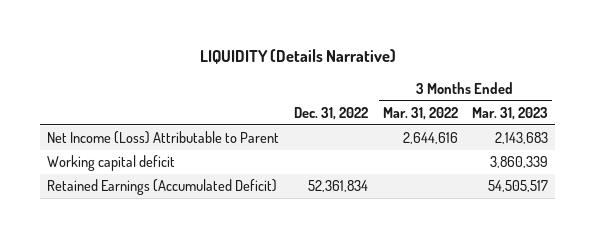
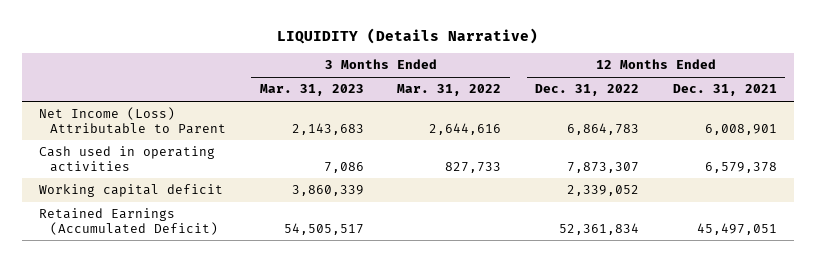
- | Dec. 31, 2022 | 3 Months Ended Mar. 31, 2022 | 3 Months Ended Mar. 31, 2023
+ | 3 Months Ended Mar. 31, 2023 | 3 Months Ended Mar. 31, 2022 | 12 Months Ended Dec. 31, 2022 | 12 Months Ended Dec. 31, 2021
+ Cash used in operating activities | 7,086 | 827,733 | 7,873,307 | 6,579,378

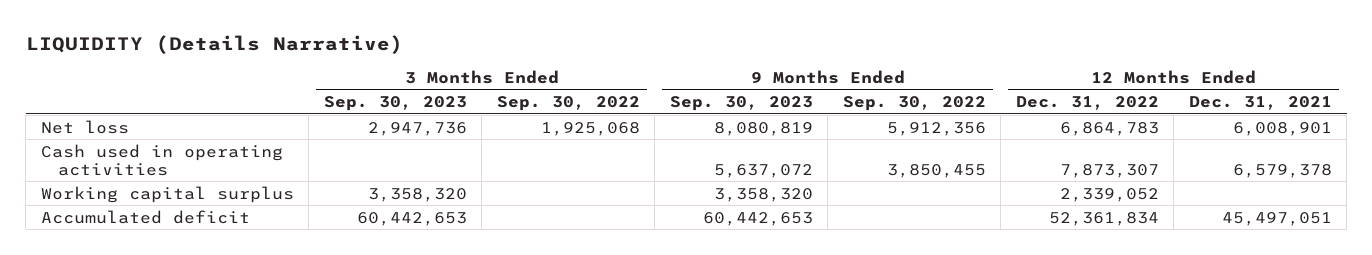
- | 3 Months Ended Mar. 31, 2023 | 3 Months Ended Mar. 31, 2022 | 12 Months Ended Dec. 31, 2022 | 12 Months Ended Dec. 31, 2021
+ | 3 Months Ended Sep. 30, 2023 | 3 Months Ended Sep. 30, 2022 | 9 Months Ended Sep. 30, 2023 | 9 Months Ended Sep. 30, 2022 | 12 Months Ended Dec. 31, 2022 | 12 Months Ended Dec. 31, 2021
- Net Income (Loss) Attributable to Parent | 2,143,683 | 2,644,616 | 6,864,783 | 6,008,901
+ Net loss | 2,947,736 | 1,925,068 | 8,080,819 | 5,912,356 | 6,864,783 | 6,008,901
- Working capital deficit | 3,860,339 | | 2,339,052 |
- Retained Earnings (Accumulated Deficit) | 54,505,517 | | 52,361,834 | 45,497,051
+ Working capital surplus | 3,358,320 | | 3,358,320 | | 2,339,052 |
+ Accumulated deficit | 60,442,653 | | 60,442,653 | | 52,361,834 | 45,497,051

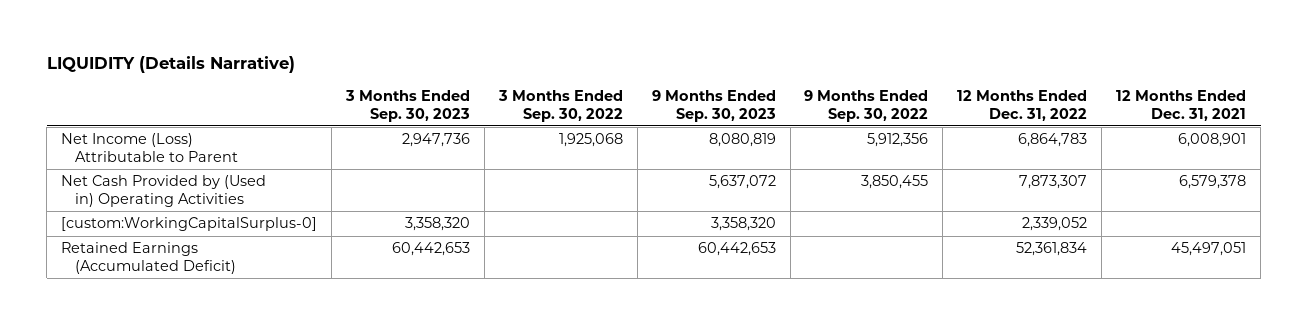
- Net loss | 2,947,736 | 1,925,068 | 8,080,819 | 5,912,356 | 6,864,783 | 6,008,901
- Cash used in operating activities | | | 5,637,072 | 3,850,455 | 7,873,307 | 6,579,378
- Working capital surplus | 3,358,320 | | 3,358,320 | | 2,339,052 |
- Accumulated deficit | 60,442,653 | | 60,442,653 | | 52,361,834 | 45,497,051
+ Net Income (Loss) Attributable to Parent | 2,947,736 | 1,925,068 | 8,080,819 | 5,912,356 | 6,864,783 | 6,008,901
+ Net Cash Provided by (Used in) Operating Activities | | | 5,637,072 | 3,850,455 | 7,873,307 | 6,579,378
+ [custom:WorkingCapitalSurplus-0] | 3,358,320 | | 3,358,320 | | 2,339,052 |
+ Retained Earnings (Accumulated Deficit) | 60,442,653 | | 60,442,653 | | 52,361,834 | 45,497,051

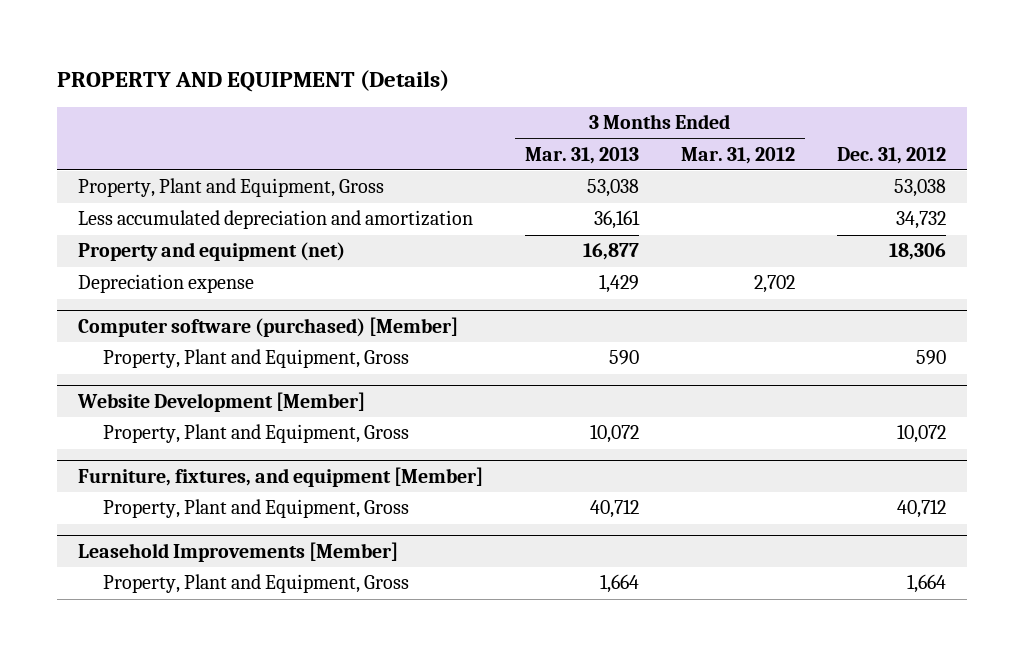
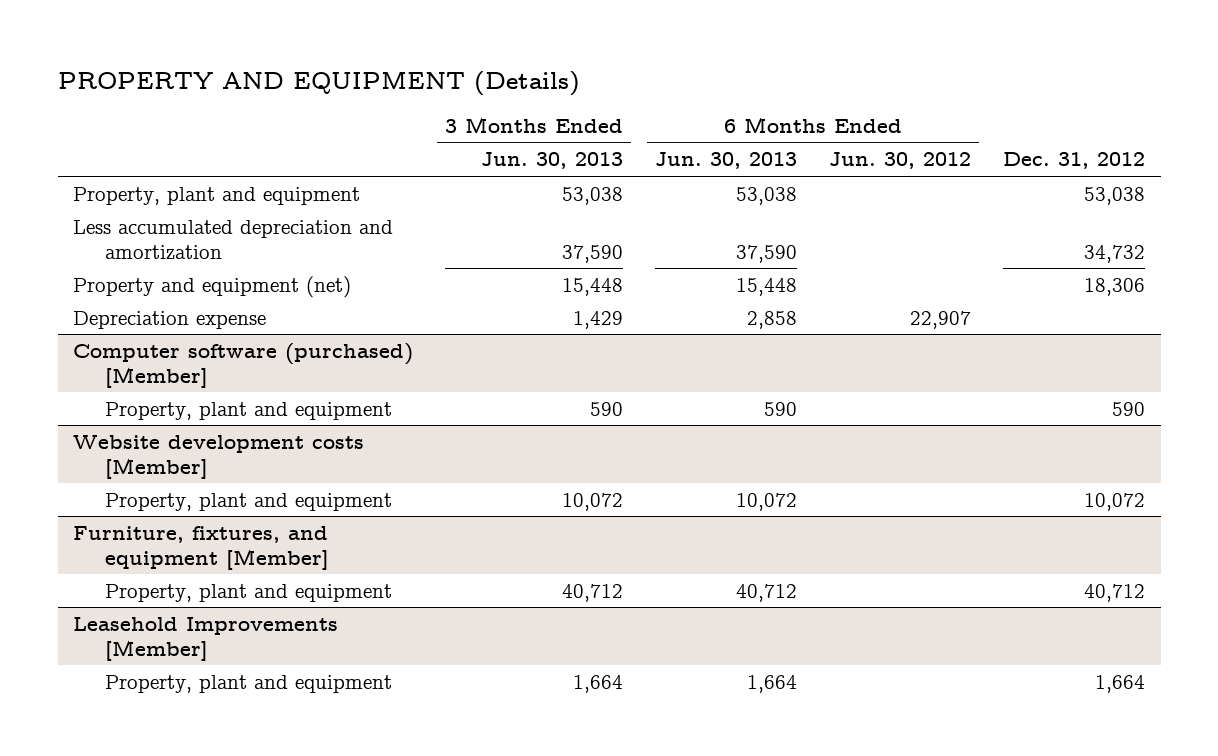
- | 3 Months Ended Mar. 31, 2013 | 3 Months Ended Mar. 31, 2012 | Dec. 31, 2012
+ | 3 Months Ended Jun. 30, 2013 | 6 Months Ended Jun. 30, 2013 | 6 Months Ended Jun. 30, 2012 | Dec. 31, 2012
- Property, Plant and Equipment, Gross | 53,038 | | 53,038
+ Property, plant and equipment | 53,038 | 53,038 | | 53,038
@ Computer software (purchased) [Member]
- Property, Plant and Equipment, Gross | 590 | | 590
- Website Development [Member]
- Property, Plant and Equipment, Gross | 10,072 | | 10,072
@ Computer software (purchased) [Member]
+ Property, plant and equipment | 590 | 590 | | 590
+ Website development costs [Member]
+ Property, plant and equipment | 10,072 | 10,072 | | 10,072
@ Furniture, fixtures, and equipment [Member]
- Property, Plant and Equipment, Gross | 40,712 | | 40,712
+ Property, plant and equipment | 40,712 | 40,712 | | 40,712
@ Leasehold Improvements [Member]
- Property, Plant and Equipment, Gross | 1,664 | | 1,664
+ Property, plant and equipment | 1,664 | 1,664 | | 1,664

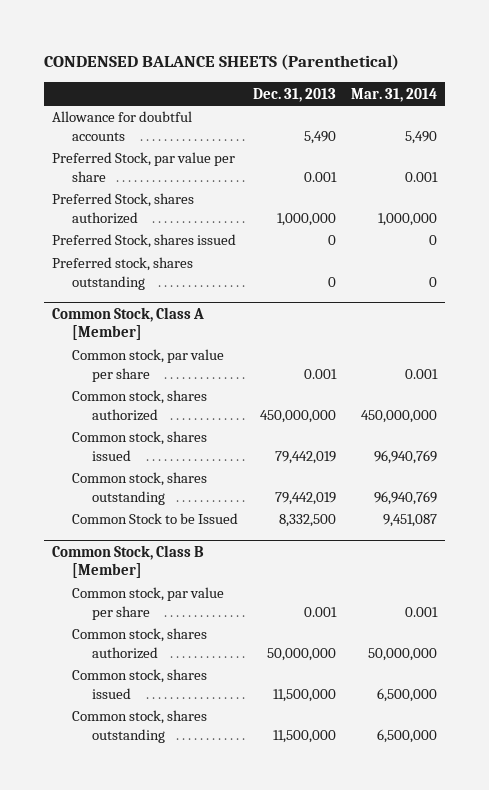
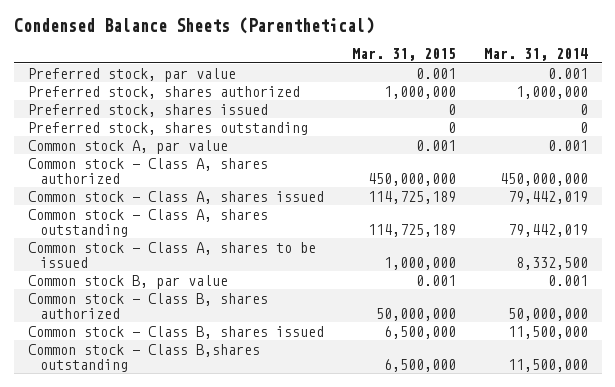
- CONDENSED BALANCE SHEETS (Parenthetical)
+ Condensed Balance Sheets (Parenthetical)
- | Dec. 31, 2013 | Mar. 31, 2014
+ | Mar. 31, 2015 | Mar. 31, 2014
- Allowance for doubtful accounts | 5,490 | 5,490
- Preferred Stock, par value per share | 0.001 | 0.001
- Preferred Stock, shares authorized | 1,000,000 | 1,000,000
- Preferred Stock, shares issued | 0 | 0
+ Preferred stock, par value | 0.001 | 0.001
+ Preferred stock, shares authorized | 1,000,000 | 1,000,000
+ Preferred stock, shares issued | 0 | 0
- Common Stock, Class A [Member]
- Common stock, par value per share | 0.001 | 0.001
- Common stock, shares authorized | 450,000,000 | 450,000,000
- Common stock, shares issued | 79,442,019 | 96,940,769
- Common stock, shares outstanding | 79,442,019 | 96,940,769
- Common Stock to be Issued | 8,332,500 | 9,451,087
- Common Stock, Class B [Member]
- Common stock, par value per share | 0.001 | 0.001
- Common stock, shares authorized | 50,000,000 | 50,000,000
- Common stock, shares issued | 11,500,000 | 6,500,000
- Common stock, shares outstanding | 11,500,000 | 6,500,000
+ Common stock A, par value | 0.001 | 0.001
+ Common stock - Class A, shares authorized | 450,000,000 | 450,000,000
+ Common stock - Class A, shares issued | 114,725,189 | 79,442,019
+ Common stock - Class A, shares outstanding | 114,725,189 | 79,442,019
+ Common stock - Class A, shares to be issued | 1,000,000 | 8,332,500
+ Common stock B, par value | 0.001 | 0.001
+ Common stock - Class B, shares authorized | 50,000,000 | 50,000,000
+ Common stock - Class B, shares issued | 6,500,000 | 11,500,000
+ Common stock - Class B,shares outstanding | 6,500,000 | 11,500,000

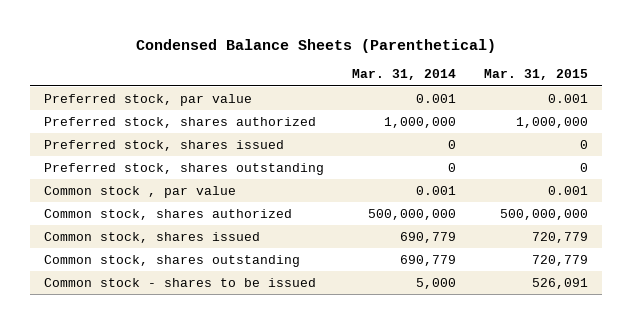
- | Mar. 31, 2015 | Mar. 31, 2014
+ | Mar. 31, 2014 | Mar. 31, 2015
- Common stock A, par value | 0.001 | 0.001
- Common stock - Class A, shares authorized | 450,000,000 | 450,000,000
- Common stock - Class A, shares issued | 114,725,189 | 79,442,019
- Common stock - Class A, shares outstanding | 114,725,189 | 79,442,019
- Common stock - Class A, shares to be issued | 1,000,000 | 8,332,500
- Common stock B, par value | 0.001 | 0.001
- Common stock - Class B, shares authorized | 50,000,000 | 50,000,000
- Common stock - Class B, shares issued | 6,500,000 | 11,500,000
- Common stock - Class B,shares outstanding | 6,500,000 | 11,500,000
+ Common stock , par value | 0.001 | 0.001
+ Common stock, shares authorized | 500,000,000 | 500,000,000
+ Common stock, shares issued | 690,779 | 720,779
+ Common stock, shares outstanding | 690,779 | 720,779
+ Common stock - shares to be issued | 5,000 | 526,091

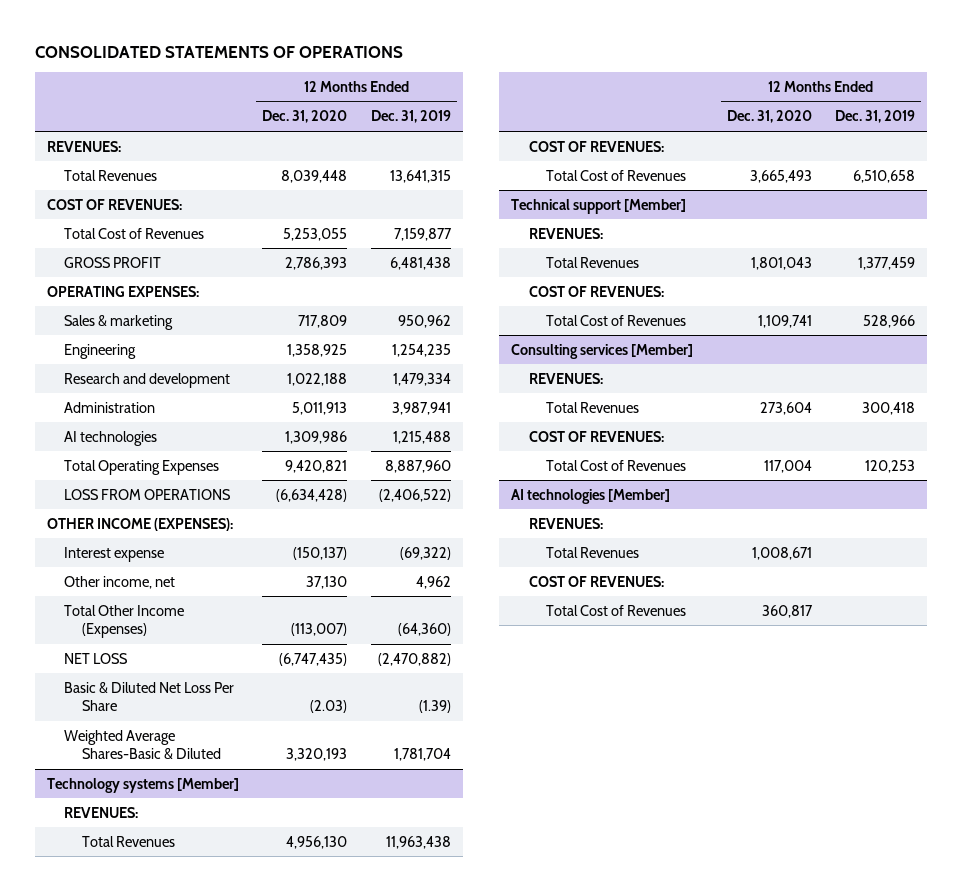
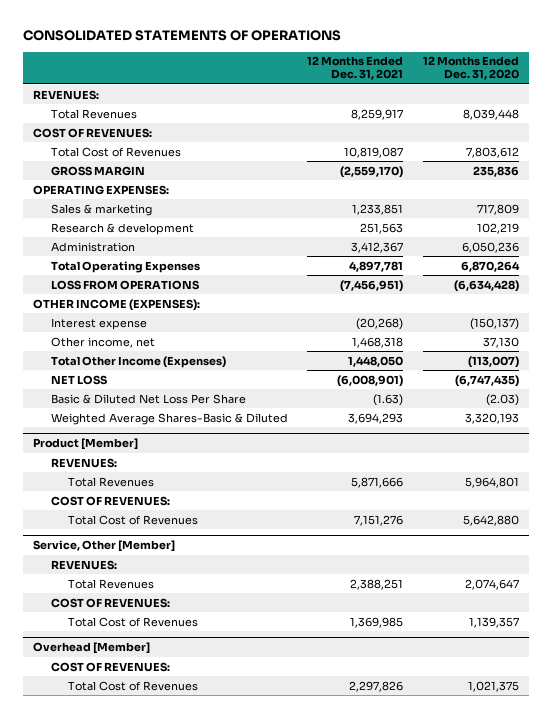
- | 12 Months Ended Dec. 31, 2020 | 12 Months Ended Dec. 31, 2019
+ | 12 Months Ended Dec. 31, 2021 | 12 Months Ended Dec. 31, 2020
- Total Cost of Revenues | 5,253,055 | 7,159,877
- GROSS PROFIT | 2,786,393 | 6,481,438
+ Total Cost of Revenues | 10,819,087 | 7,803,612
+ GROSS MARGIN | (2,559,170) | 235,836
- Engineering | 1,358,925 | 1,254,235
- Research and development | 1,022,188 | 1,479,334
- Administration | 5,011,913 | 3,987,941
- AI technologies | 1,309,986 | 1,215,488
- Total Operating Expenses | 9,420,821 | 8,887,960
+ Research & development | 251,563 | 102,219
+ Administration | 3,412,367 | 6,050,236
+ Total Operating Expenses | 4,897,781 | 6,870,264
- Technology systems [Member]
- REVENUES:
- Total Revenues | 4,956,130 | 11,963,438
- COST OF REVENUES:
- Total Cost of Revenues | 3,665,493 | 6,510,658
- Technical support [Member]
+ Product [Member]
- Total Revenues | 1,801,043 | 1,377,459
+ Total Revenues | 5,871,666 | 5,964,801
- Total Cost of Revenues | 1,109,741 | 528,966
- Consulting services [Member]
+ Total Cost of Revenues | 7,151,276 | 5,642,880
+ Service, Other [Member]
- Total Revenues | 273,604 | 300,418
+ Total Revenues | 2,388,251 | 2,074,647
- Total Cost of Revenues | 117,004 | 120,253
- AI technologies [Member]
- REVENUES:
- Total Revenues | 1,008,671 |
+ Total Cost of Revenues | 1,369,985 | 1,139,357
+ Overhead [Member]
- Total Cost of Revenues | 360,817 |
+ Total Cost of Revenues | 2,297,826 | 1,021,375

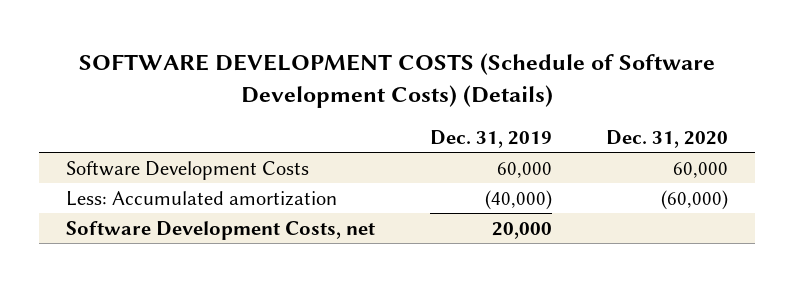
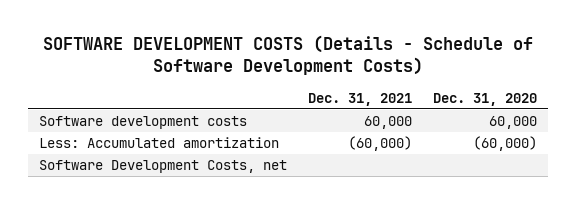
- SOFTWARE DEVELOPMENT COSTS (Schedule of Software Development Costs) (Details)
+ SOFTWARE DEVELOPMENT COSTS (Details - Schedule of Software Development Costs)
- | Dec. 31, 2019 | Dec. 31, 2020
+ | Dec. 31, 2021 | Dec. 31, 2020
- Software Development Costs | 60,000 | 60,000
+ Software development costs | 60,000 | 60,000

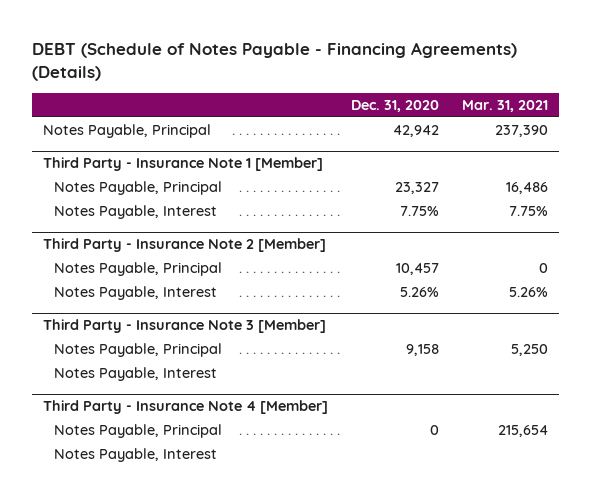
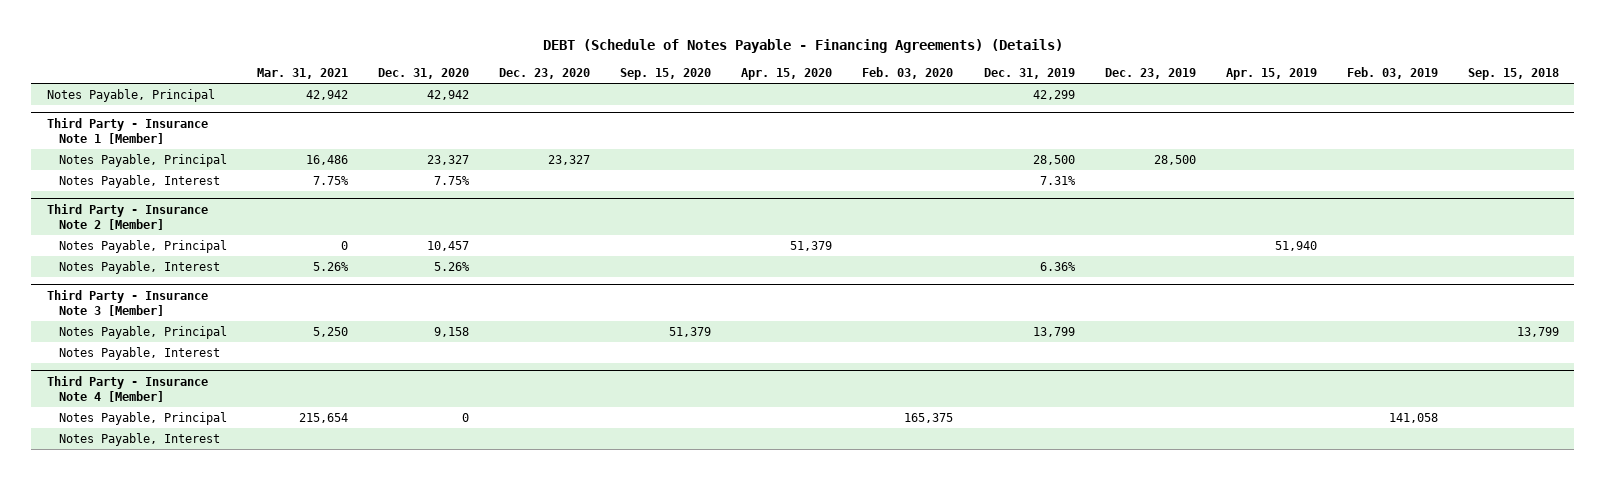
- | Dec. 31, 2020 | Mar. 31, 2021
+ | Mar. 31, 2021 | Dec. 31, 2020 | Dec. 23, 2020 | Sep. 15, 2020 | Apr. 15, 2020 | Feb. 03, 2020 | Dec. 31, 2019 | Dec. 23, 2019 | Apr. 15, 2019 | Feb. 03, 2019 | Sep. 15, 2018
- Notes Payable, Principal | 42,942 | 237,390
+ Notes Payable, Principal | 42,942 | 42,942 | | | | | 42,299 | | | |

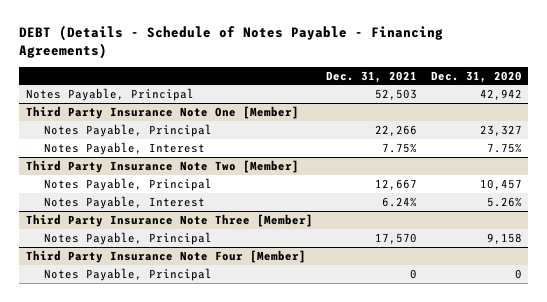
- DEBT (Schedule of Notes Payable - Financing Agreements) (Details)
+ DEBT (Details - Schedule of Notes Payable - Financing Agreements)
- | Mar. 31, 2021 | Dec. 31, 2020 | Dec. 23, 2020 | Sep. 15, 2020 | Apr. 15, 2020 | Feb. 03, 2020 | Dec. 31, 2019 | Dec. 23, 2019 | Apr. 15, 2019 | Feb. 03, 2019 | Sep. 15, 2018
+ | Dec. 31, 2021 | Dec. 31, 2020
- Third Party - Insurance Note 1 [Member]
+ Third Party Insurance Note One [Member]
- Third Party - Insurance Note 2 [Member]
+ Third Party Insurance Note Two [Member]
- Third Party - Insurance Note 3 [Member]
+ Third Party Insurance Note Three [Member]
- Notes Payable, Interest
- Third Party - Insurance Note 4 [Member]
+ Third Party Insurance Note Four [Member]
- Notes Payable, Interest

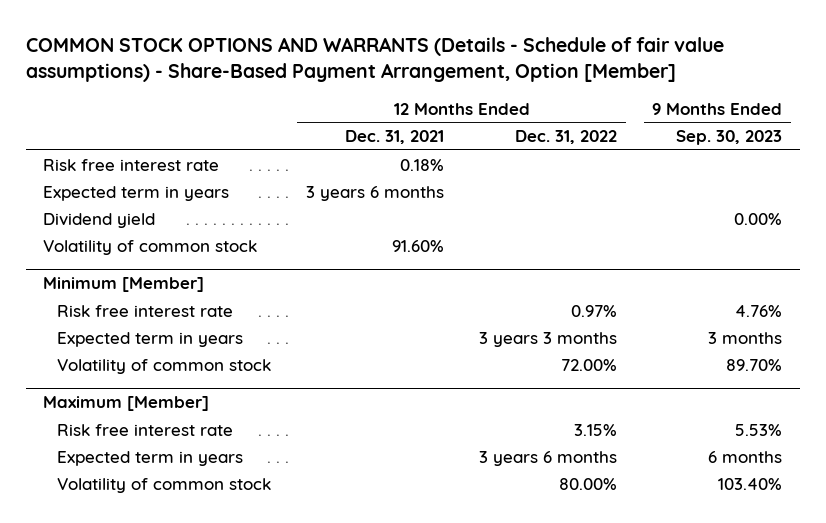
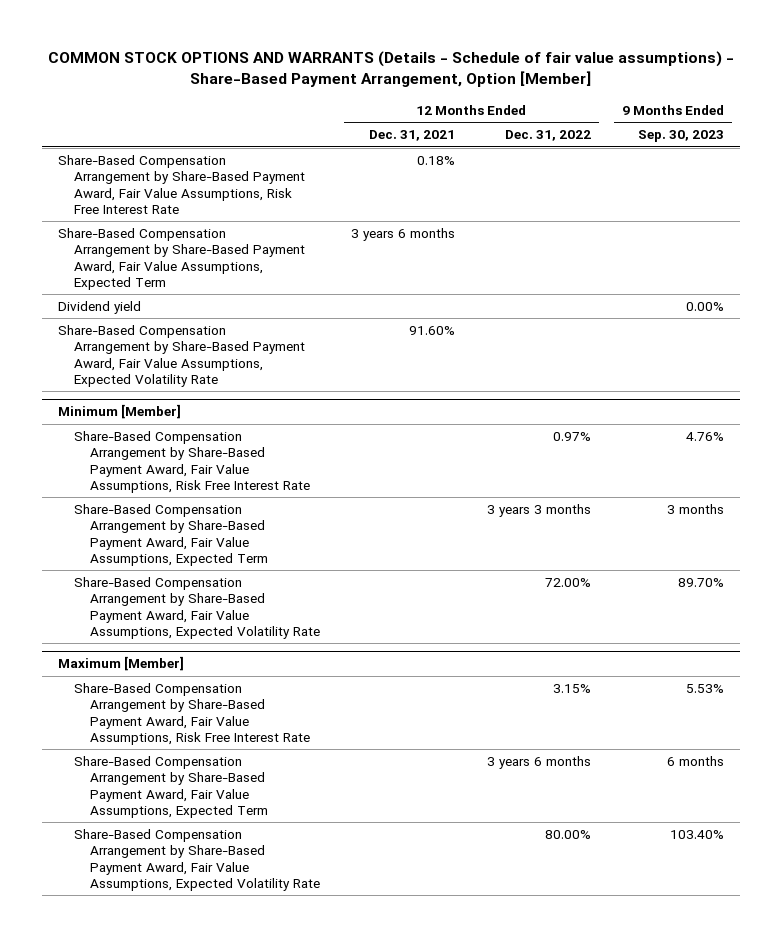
- Risk free interest rate | 0.18% | |
- Expected term in years | 3 years 6 months | |
+ Share-Based Compensation Arrangement by Share-Based Payment Award, Fair Value Assumptions, Risk Free Interest Rate | 0.18% | |
+ Share-Based Compensation Arrangement by Share-Based Payment Award, Fair Value Assumptions, Expected Term | 3 years 6 months | |
- Volatility of common stock | 91.60% | |
+ Share-Based Compensation Arrangement by Share-Based Payment Award, Fair Value Assumptions, Expected Volatility Rate | 91.60% | |
@ Minimum [Member]
- Risk free interest rate | | 0.97% | 4.76%
- Expected term in years | | 3 years 3 months | 3 months
- Volatility of common stock | | 72.00% | 89.70%
+ Share-Based Compensation Arrangement by Share-Based Payment Award, Fair Value Assumptions, Risk Free Interest Rate | | 0.97% | 4.76%
+ Share-Based Compensation Arrangement by Share-Based Payment Award, Fair Value Assumptions, Expected Term | | 3 years 3 months | 3 months
+ Share-Based Compensation Arrangement by Share-Based Payment Award, Fair Value Assumptions, Expected Volatility Rate | | 72.00% | 89.70%
@ Maximum [Member]
- Risk free interest rate | | 3.15% | 5.53%
- Expected term in years | | 3 years 6 months | 6 months
- Volatility of common stock | | 80.00% | 103.40%
+ Share-Based Compensation Arrangement by Share-Based Payment Award, Fair Value Assumptions, Risk Free Interest Rate | | 3.15% | 5.53%
+ Share-Based Compensation Arrangement by Share-Based Payment Award, Fair Value Assumptions, Expected Term | | 3 years 6 months | 6 months
+ Share-Based Compensation Arrangement by Share-Based Payment Award, Fair Value Assumptions, Expected Volatility Rate | | 80.00% | 103.40%

